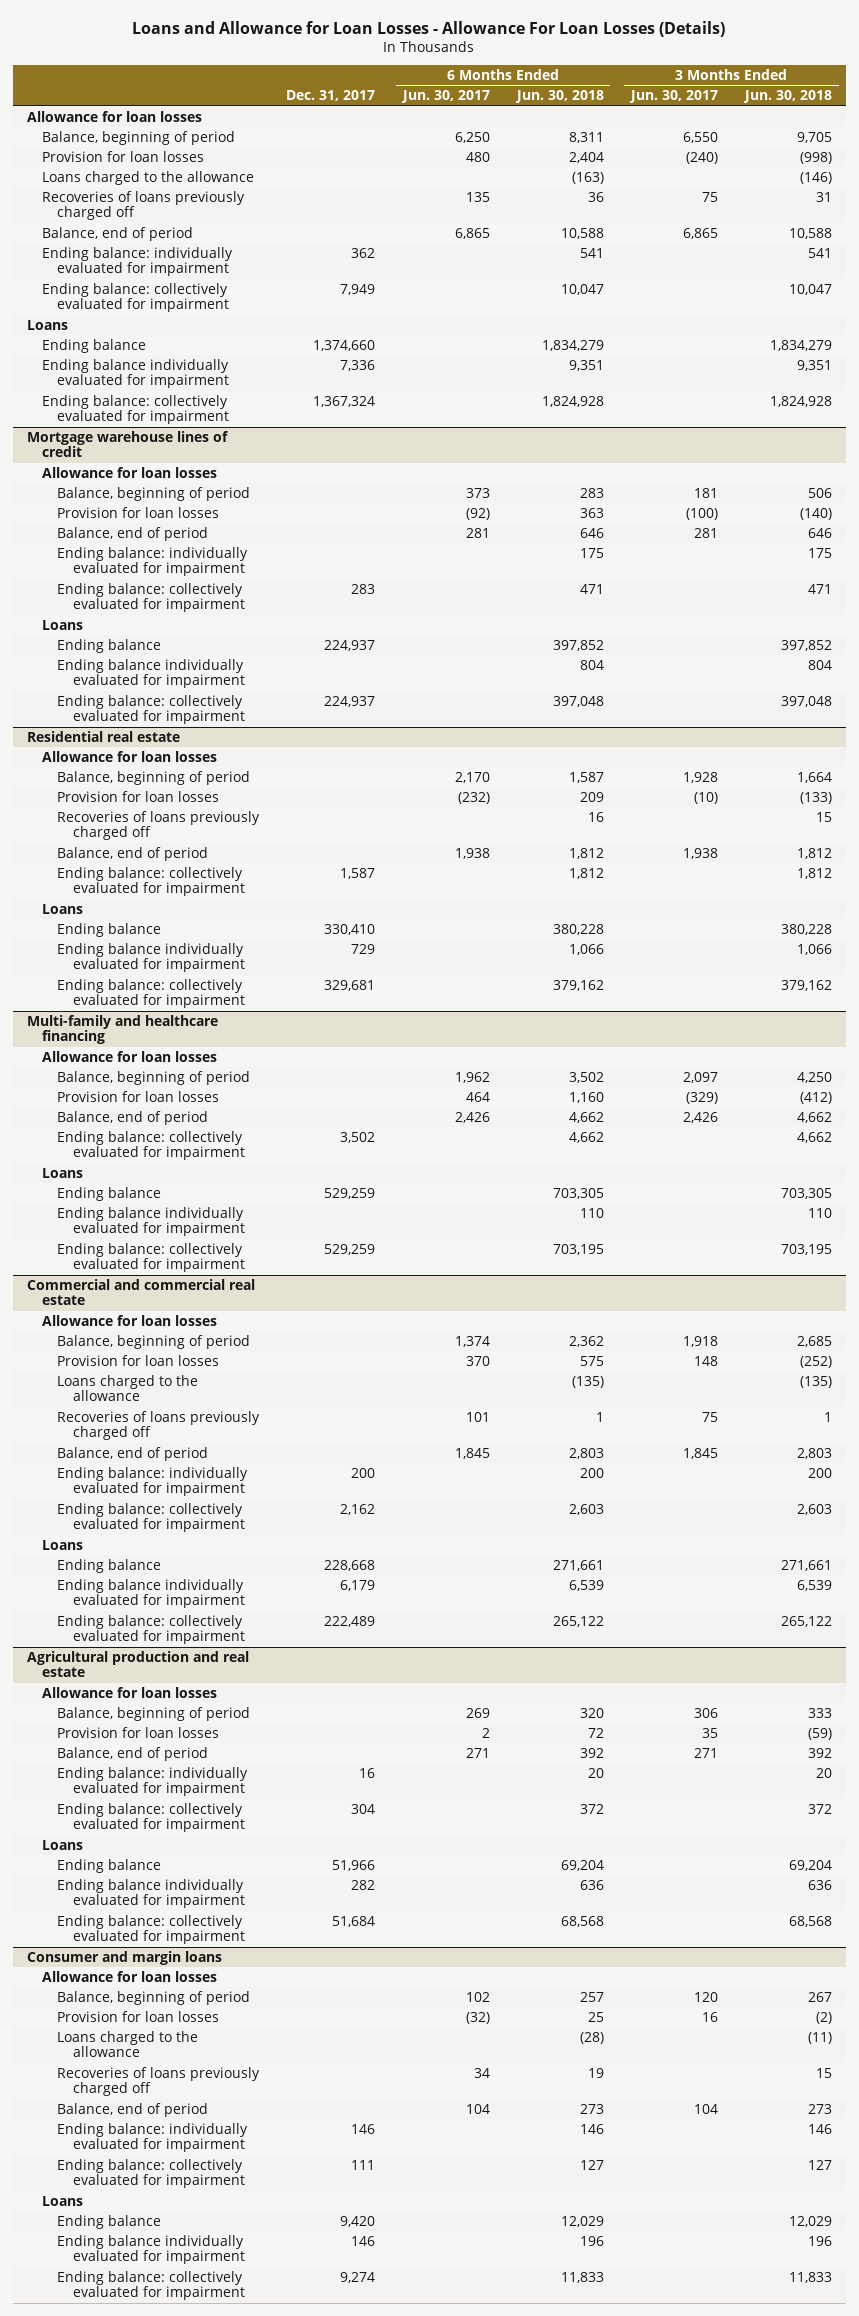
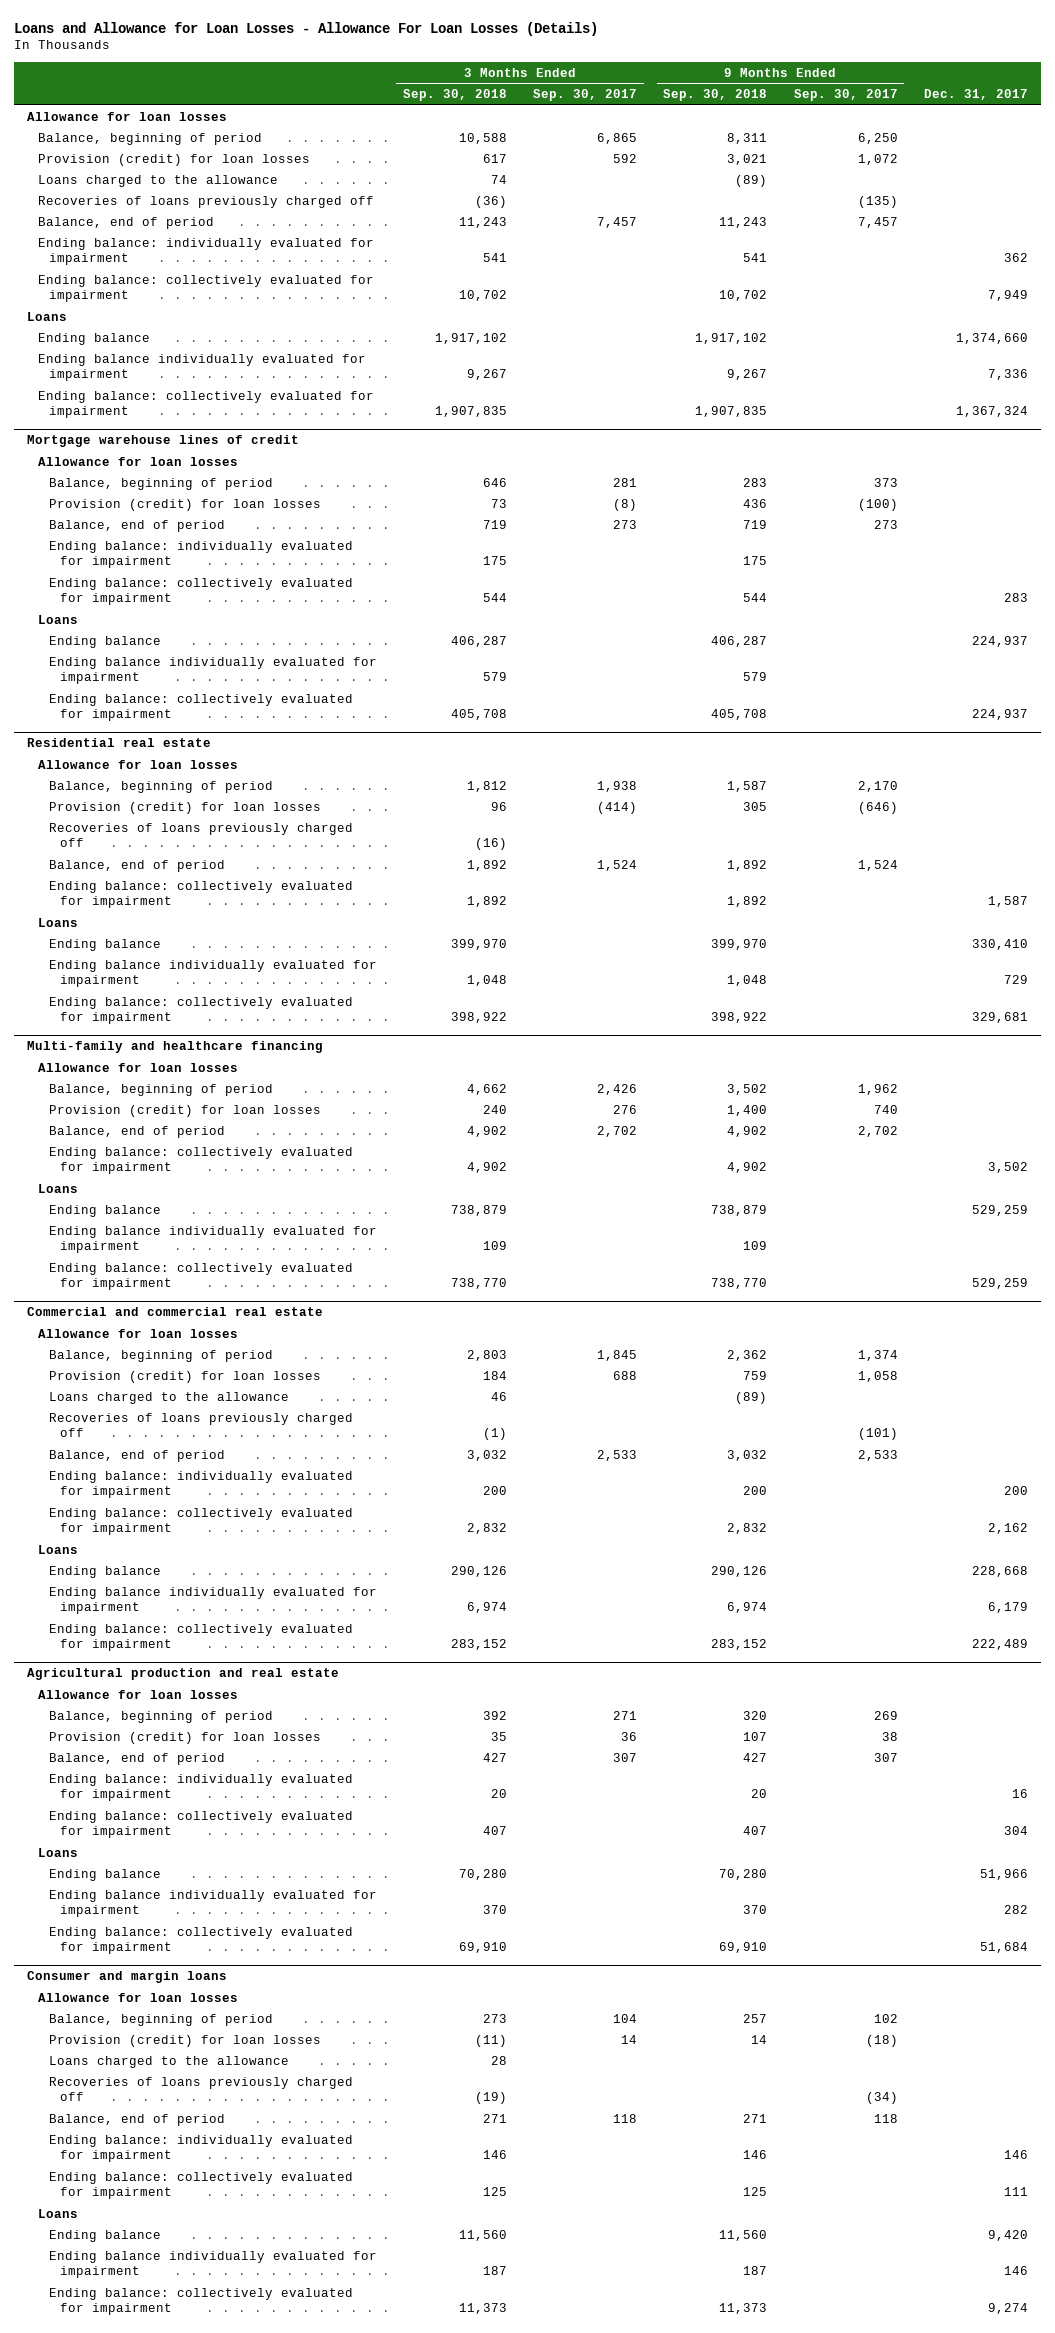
- | Dec. 31, 2017 | 6 Months Ended Jun. 30, 2017 | 6 Months Ended Jun. 30, 2018 | 3 Months Ended Jun. 30, 2017 | 3 Months Ended Jun. 30, 2018
+ | 3 Months Ended Sep. 30, 2018 | 3 Months Ended Sep. 30, 2017 | 9 Months Ended Sep. 30, 2018 | 9 Months Ended Sep. 30, 2017 | Dec. 31, 2017
- Provision for loan losses | | 480 | 2,404 | (240) | (998)
+ Provision (credit) for loan losses | 617 | 592 | 3,021 | 1,072 |
@ Mortgage warehouse lines of credit
- Provision for loan losses | | (92) | 363 | (100) | (140)
+ Provision (credit) for loan losses | 73 | (8) | 436 | (100) |
@ Residential real estate
- Provision for loan losses | | (232) | 209 | (10) | (133)
+ Provision (credit) for loan losses | 96 | (414) | 305 | (646) |
@ Multi-family and healthcare financing
- Provision for loan losses | | 464 | 1,160 | (329) | (412)
+ Provision (credit) for loan losses | 240 | 276 | 1,400 | 740 |
@ Commercial and commercial real estate
- Provision for loan losses | | 370 | 575 | 148 | (252)
+ Provision (credit) for loan losses | 184 | 688 | 759 | 1,058 |
@ Agricultural production and real estate
- Provision for loan losses | | 2 | 72 | 35 | (59)
+ Provision (credit) for loan losses | 35 | 36 | 107 | 38 |
@ Consumer and margin loans
- Provision for loan losses | | (32) | 25 | 16 | (2)
+ Provision (credit) for loan losses | (11) | 14 | 14 | (18) |

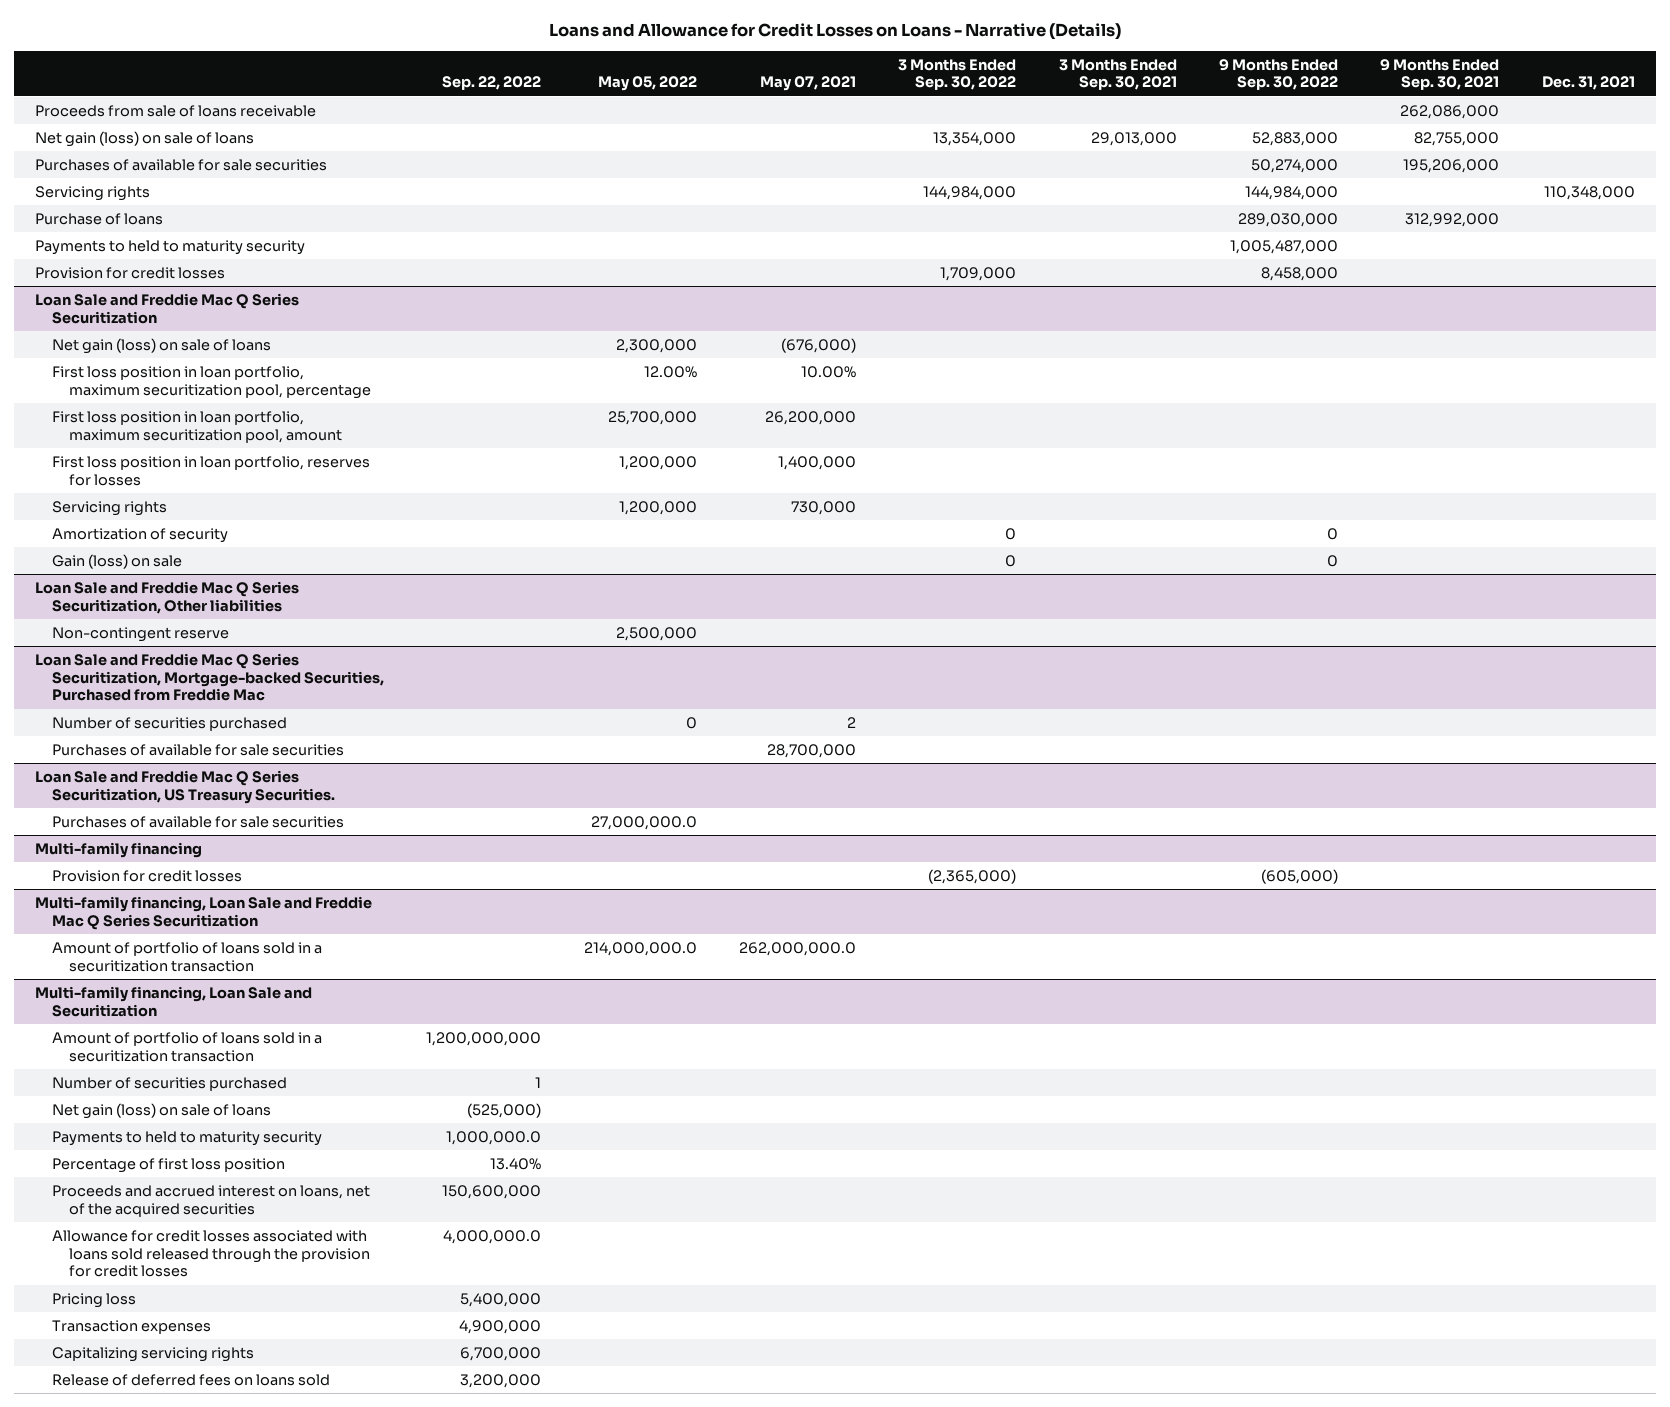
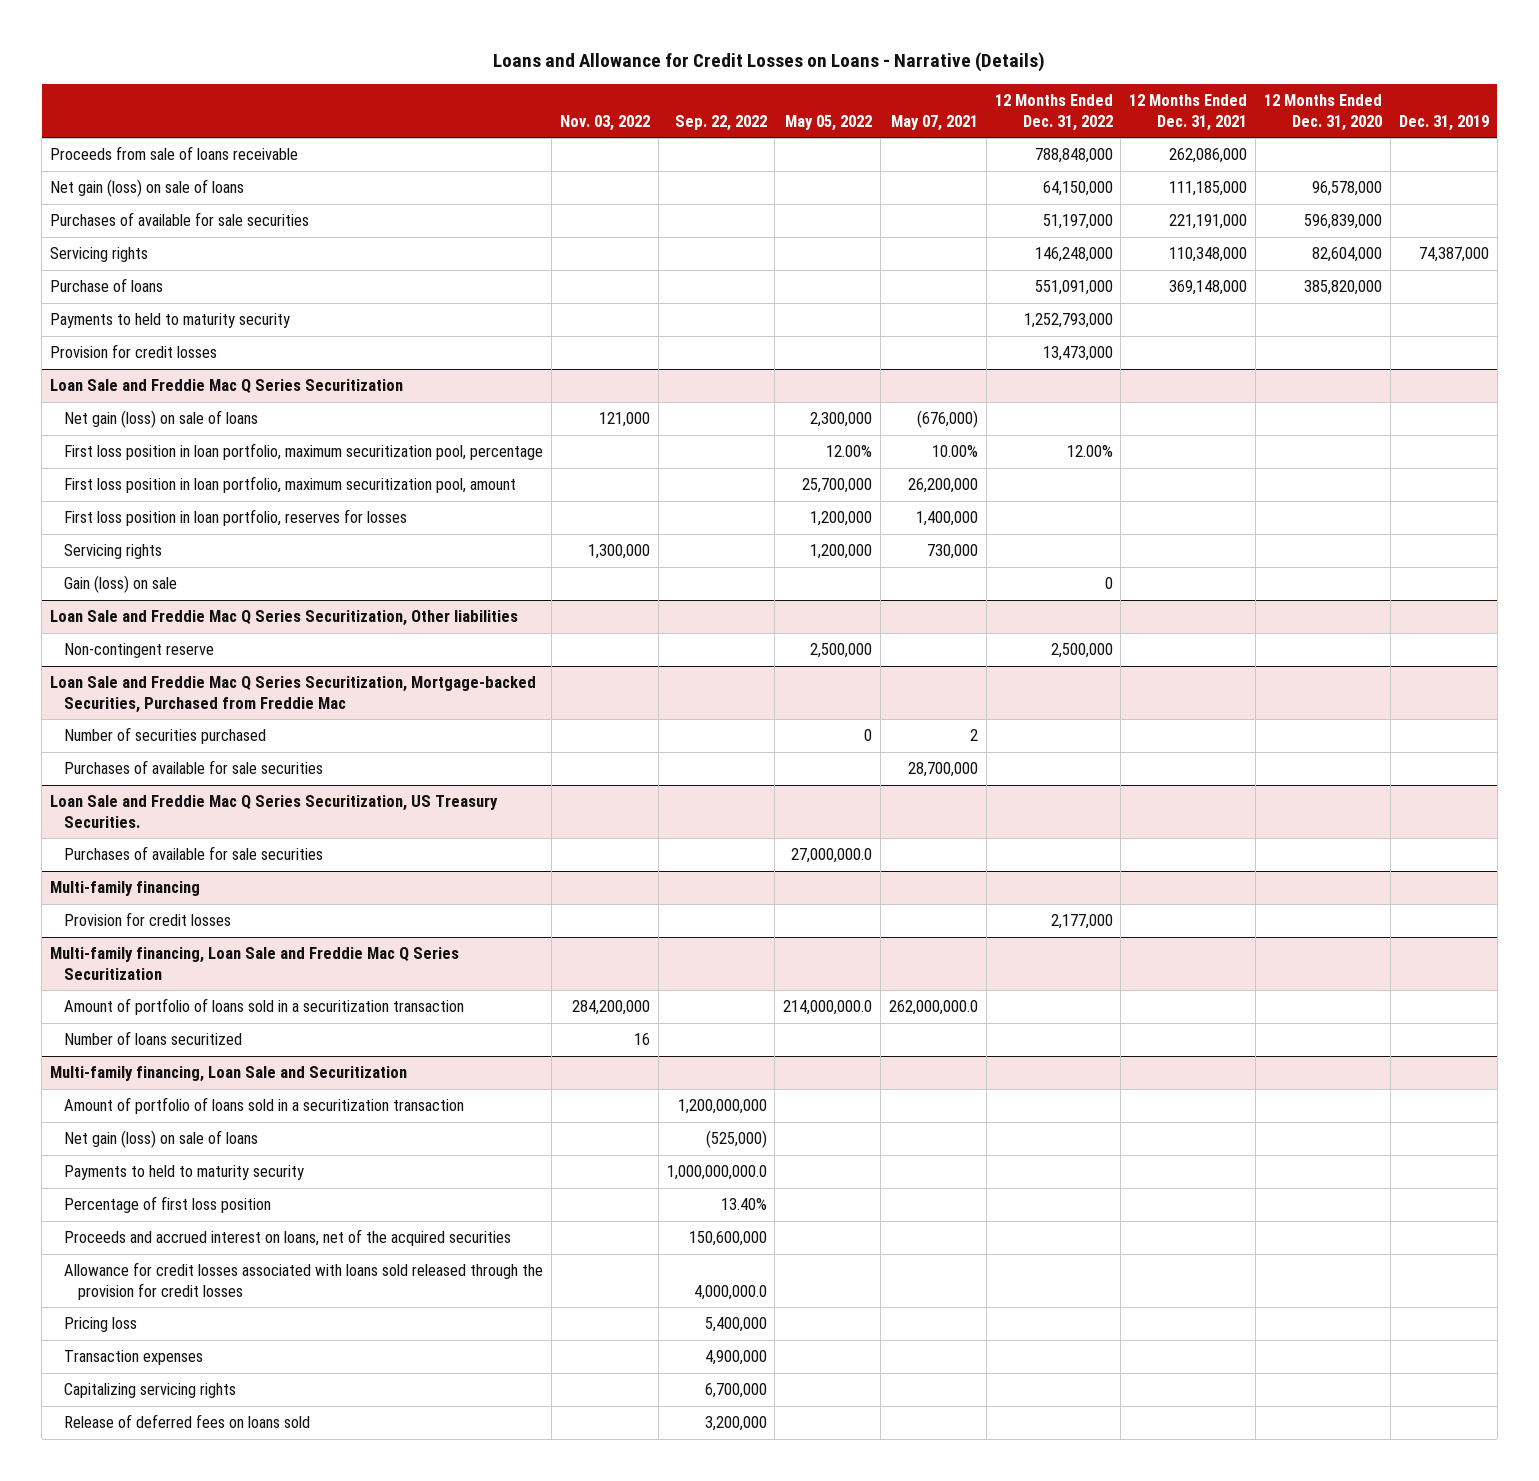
- | Sep. 22, 2022 | May 05, 2022 | May 07, 2021 | 3 Months Ended Sep. 30, 2022 | 3 Months Ended Sep. 30, 2021 | 9 Months Ended Sep. 30, 2022 | 9 Months Ended Sep. 30, 2021 | Dec. 31, 2021
+ | Nov. 03, 2022 | Sep. 22, 2022 | May 05, 2022 | May 07, 2021 | 12 Months Ended Dec. 31, 2022 | 12 Months Ended Dec. 31, 2021 | 12 Months Ended Dec. 31, 2020 | Dec. 31, 2019
@ Loan Sale and Freddie Mac Q Series Securitization
- Amortization of security | | | | 0 | | 0 | |
@ Multi-family financing, Loan Sale and Freddie Mac Q Series Securitization
+ Number of loans securitized | 16 | | | | | | |
@ Multi-family financing, Loan Sale and Securitization
- Number of securities purchased | 1 | | | | | | |
- Payments to held to maturity security | 1,000,000.0 | | | | | | |
+ Payments to held to maturity security | | 1,000,000,000.0 | | | | | |

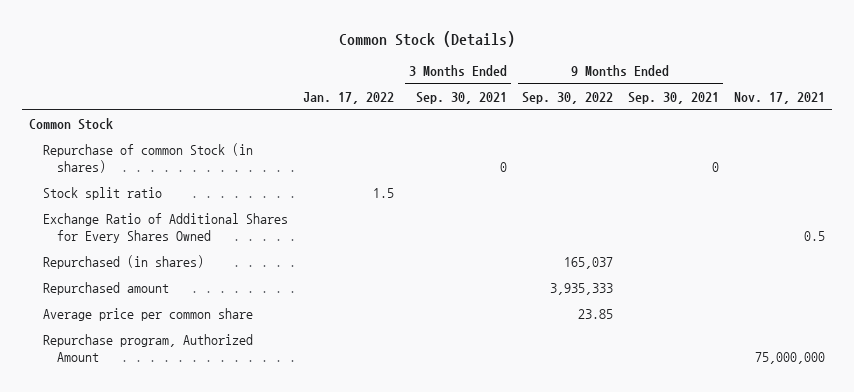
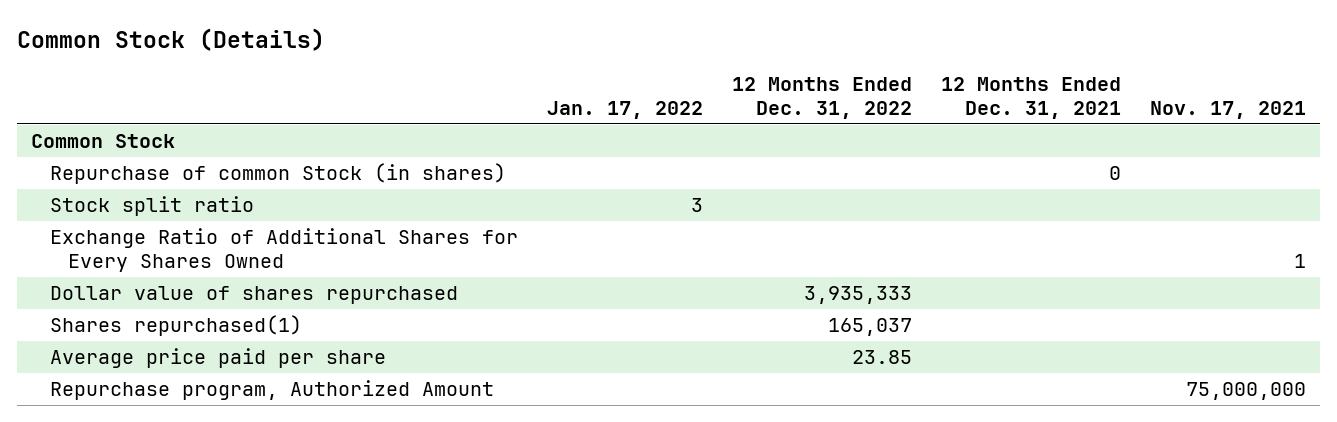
- | Jan. 17, 2022 | 3 Months Ended Sep. 30, 2021 | 9 Months Ended Sep. 30, 2022 | 9 Months Ended Sep. 30, 2021 | Nov. 17, 2021
+ | Jan. 17, 2022 | 12 Months Ended Dec. 31, 2022 | 12 Months Ended Dec. 31, 2021 | Nov. 17, 2021
- Stock split ratio | 1.5 | | | |
- Exchange Ratio of Additional Shares for Every Shares Owned | | | | | 0.5
- Repurchased (in shares) | | | 165,037 | |
- Repurchased amount | | | 3,935,333 | |
- Average price per common share | | | 23.85 | |
+ Stock split ratio | 3 | | |
+ Exchange Ratio of Additional Shares for Every Shares Owned | | | | 1
+ Dollar value of shares repurchased | | 3,935,333 | |
+ Shares repurchased(1) | | 165,037 | |
+ Average price paid per share | | 23.85 | |

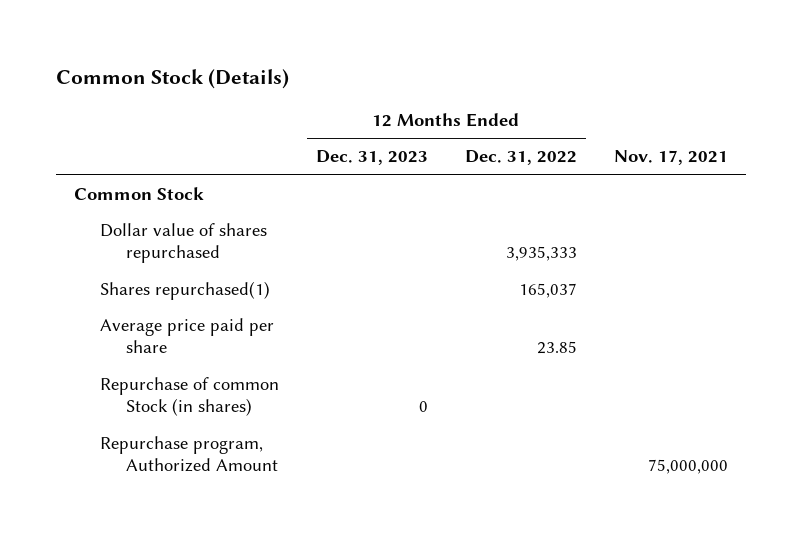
- | Jan. 17, 2022 | 12 Months Ended Dec. 31, 2022 | 12 Months Ended Dec. 31, 2021 | Nov. 17, 2021
+ | 12 Months Ended Dec. 31, 2023 | 12 Months Ended Dec. 31, 2022 | Nov. 17, 2021
- Stock split ratio | 3 | | |
- Exchange Ratio of Additional Shares for Every Shares Owned | | | | 1
moved down: Repurchase of common Stock (in shares) | 0 | |

